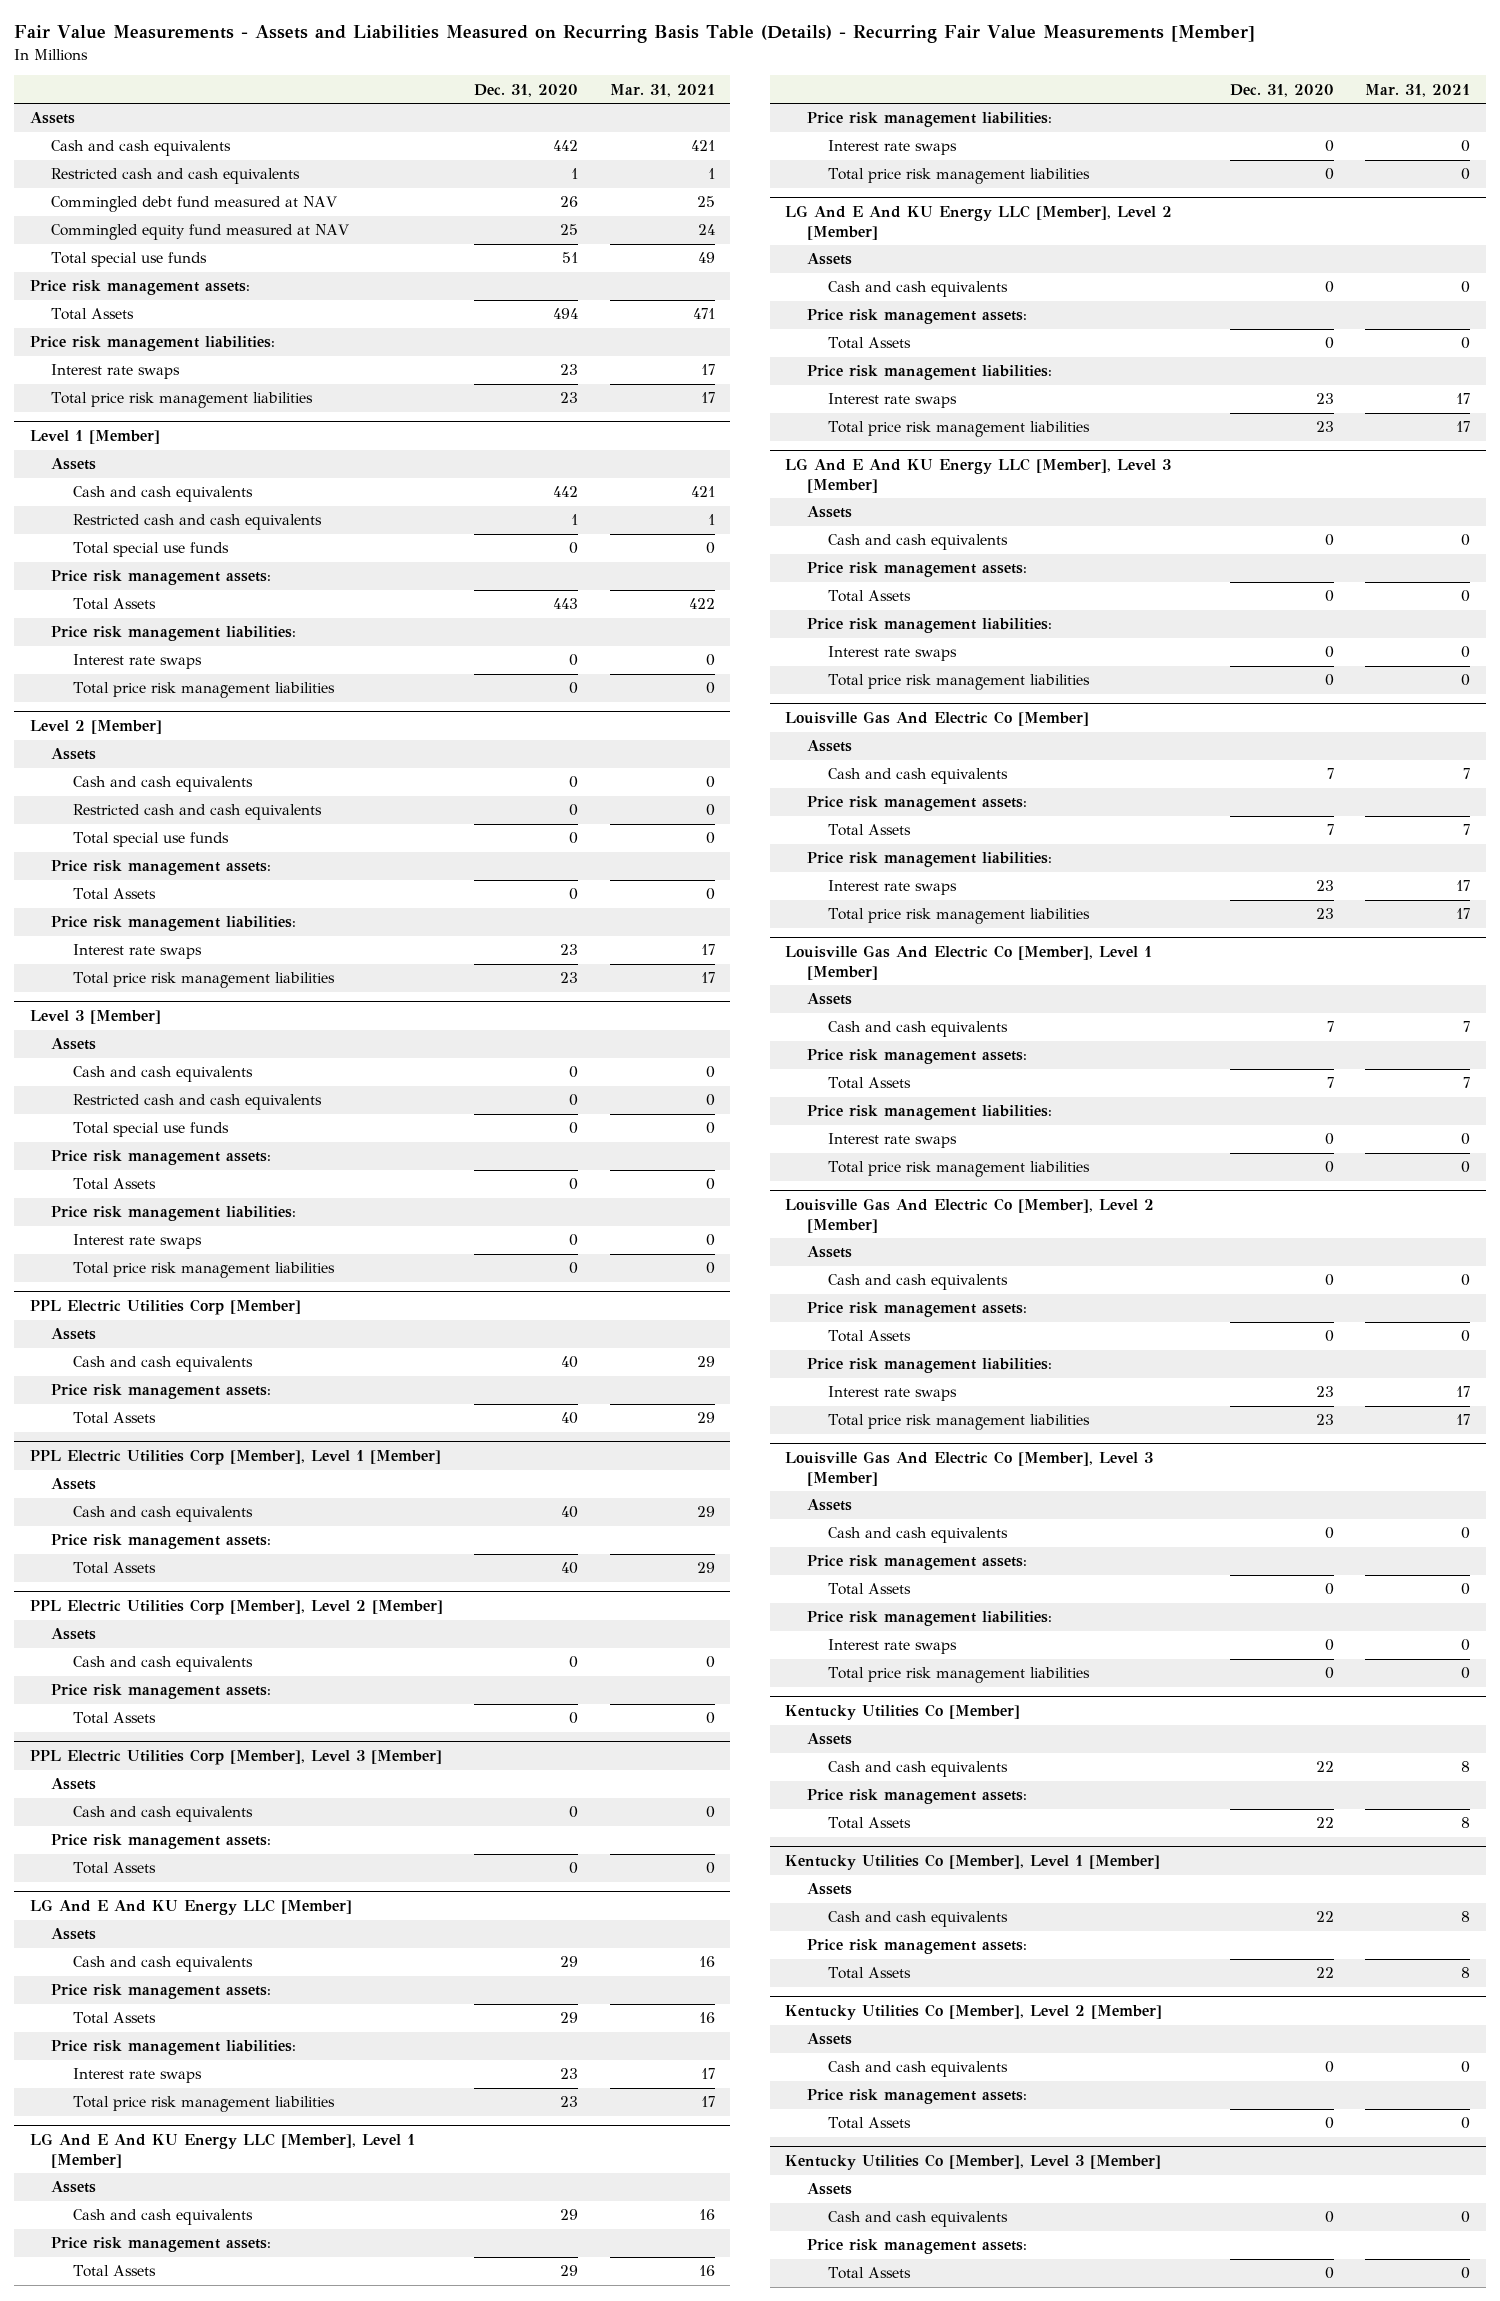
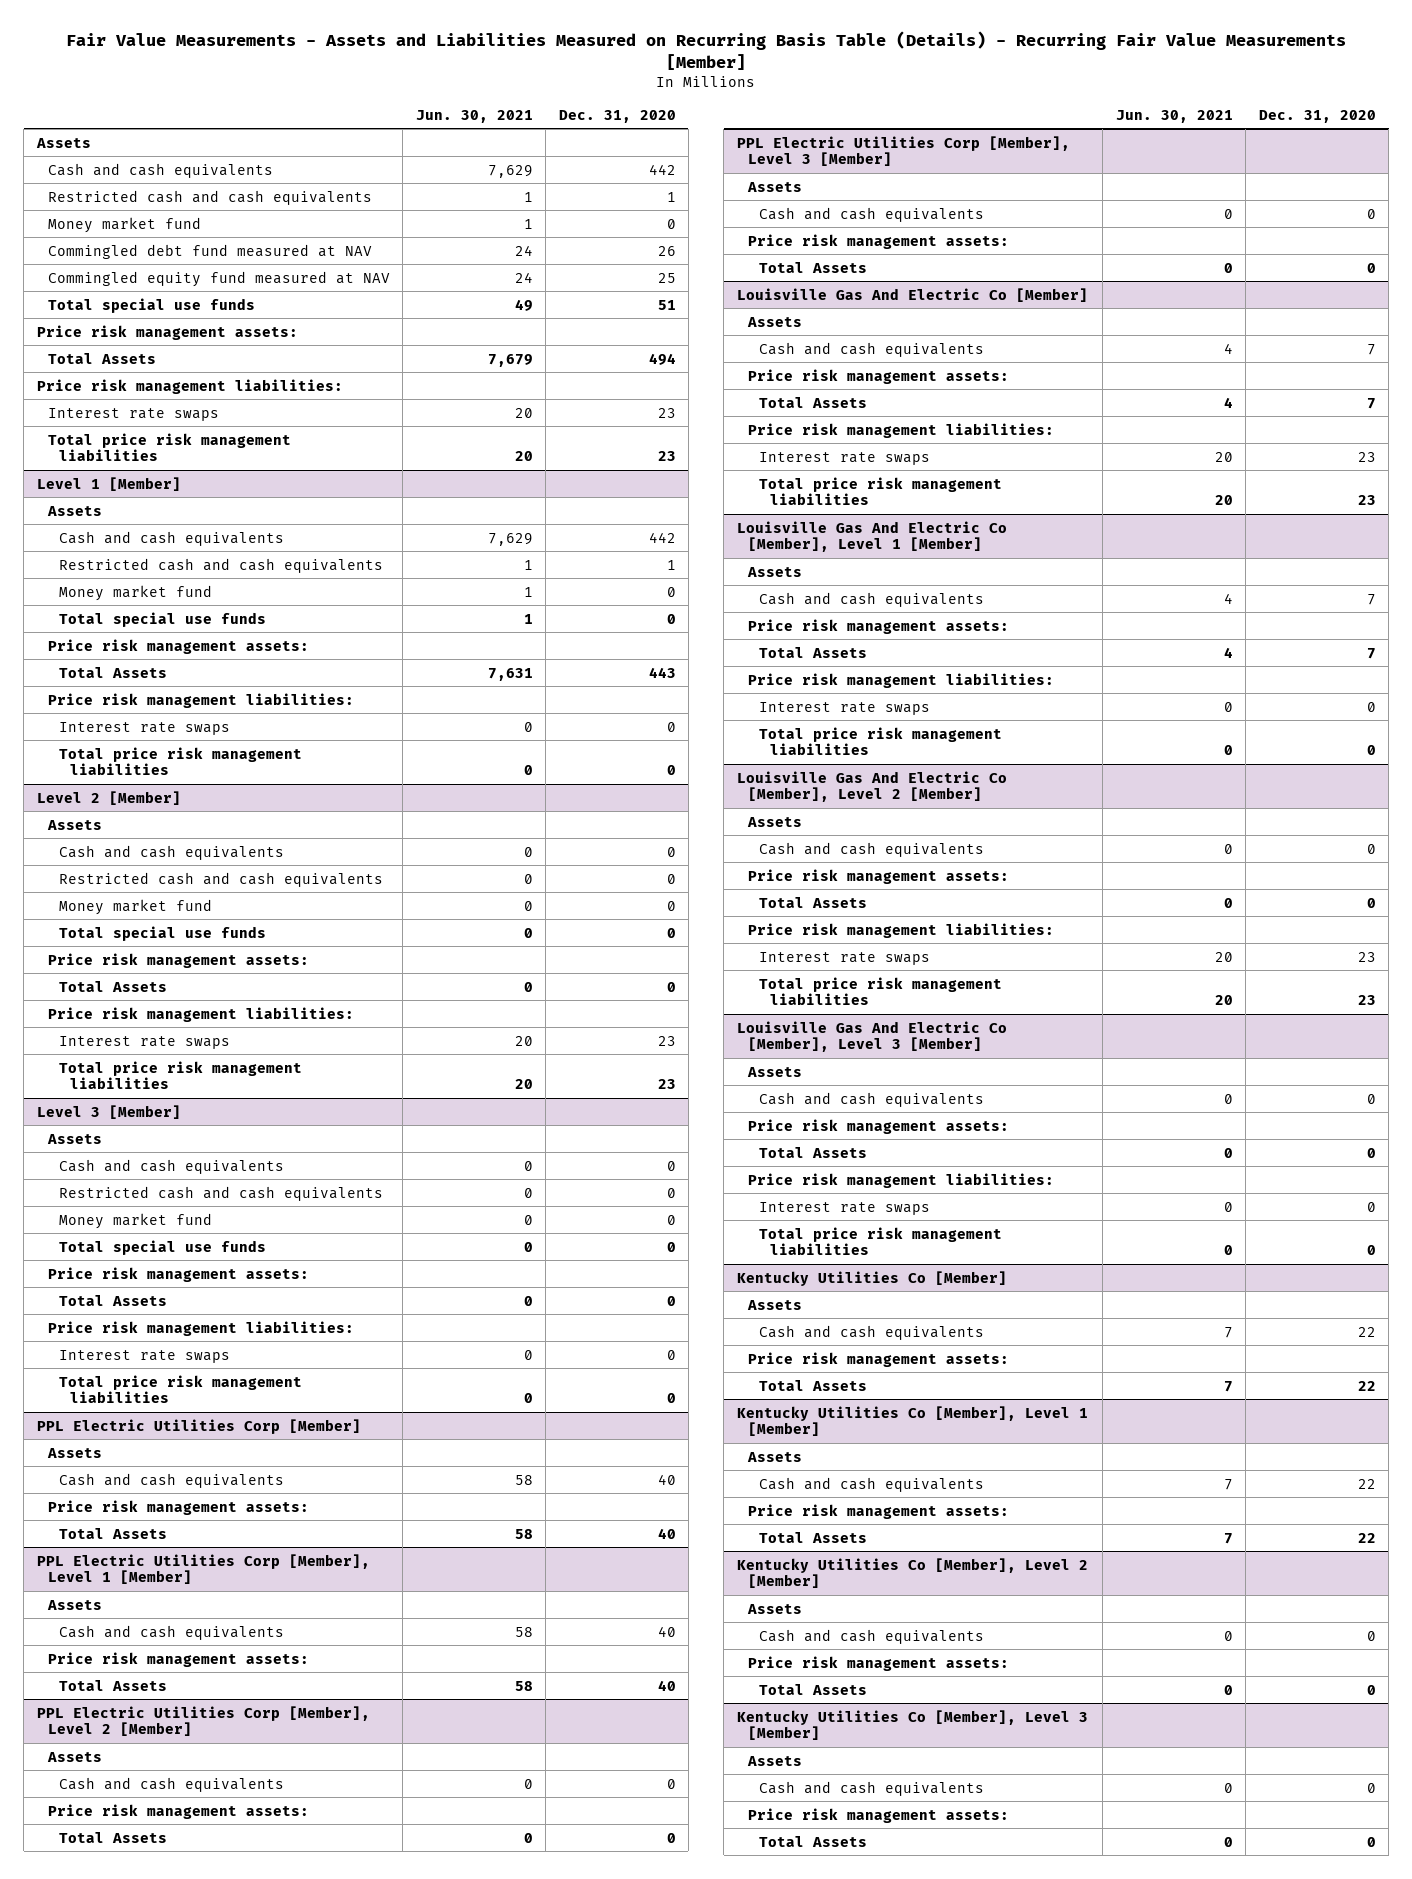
- | Dec. 31, 2020 | Mar. 31, 2021
+ | Jun. 30, 2021 | Dec. 31, 2020
+ Money market fund | 1 | 0
@ Level 1 [Member]
+ Money market fund | 1 | 0
@ Level 2 [Member]
+ Money market fund | 0 | 0
@ Level 3 [Member]
+ Money market fund | 0 | 0
- LG And E And KU Energy LLC [Member]
- Assets
- Cash and cash equivalents | 29 | 16
- Price risk management assets:
- Total Assets | 29 | 16
- Price risk management liabilities:
- Interest rate swaps | 23 | 17
- Total price risk management liabilities | 23 | 17
- LG And E And KU Energy LLC [Member], Level 1 [Member]
- Assets
- Cash and cash equivalents | 29 | 16
- Price risk management assets:
- Total Assets | 29 | 16
- Price risk management liabilities:
- Interest rate swaps | 0 | 0
- Total price risk management liabilities | 0 | 0
- LG And E And KU Energy LLC [Member], Level 2 [Member]
- Assets
- Cash and cash equivalents | 0 | 0
- Price risk management assets:
- Total Assets | 0 | 0
- Price risk management liabilities:
- Interest rate swaps | 23 | 17
- Total price risk management liabilities | 23 | 17
- LG And E And KU Energy LLC [Member], Level 3 [Member]
- Assets
- Cash and cash equivalents | 0 | 0
- Price risk management assets:
- Total Assets | 0 | 0
- Price risk management liabilities:
- Interest rate swaps | 0 | 0
- Total price risk management liabilities | 0 | 0

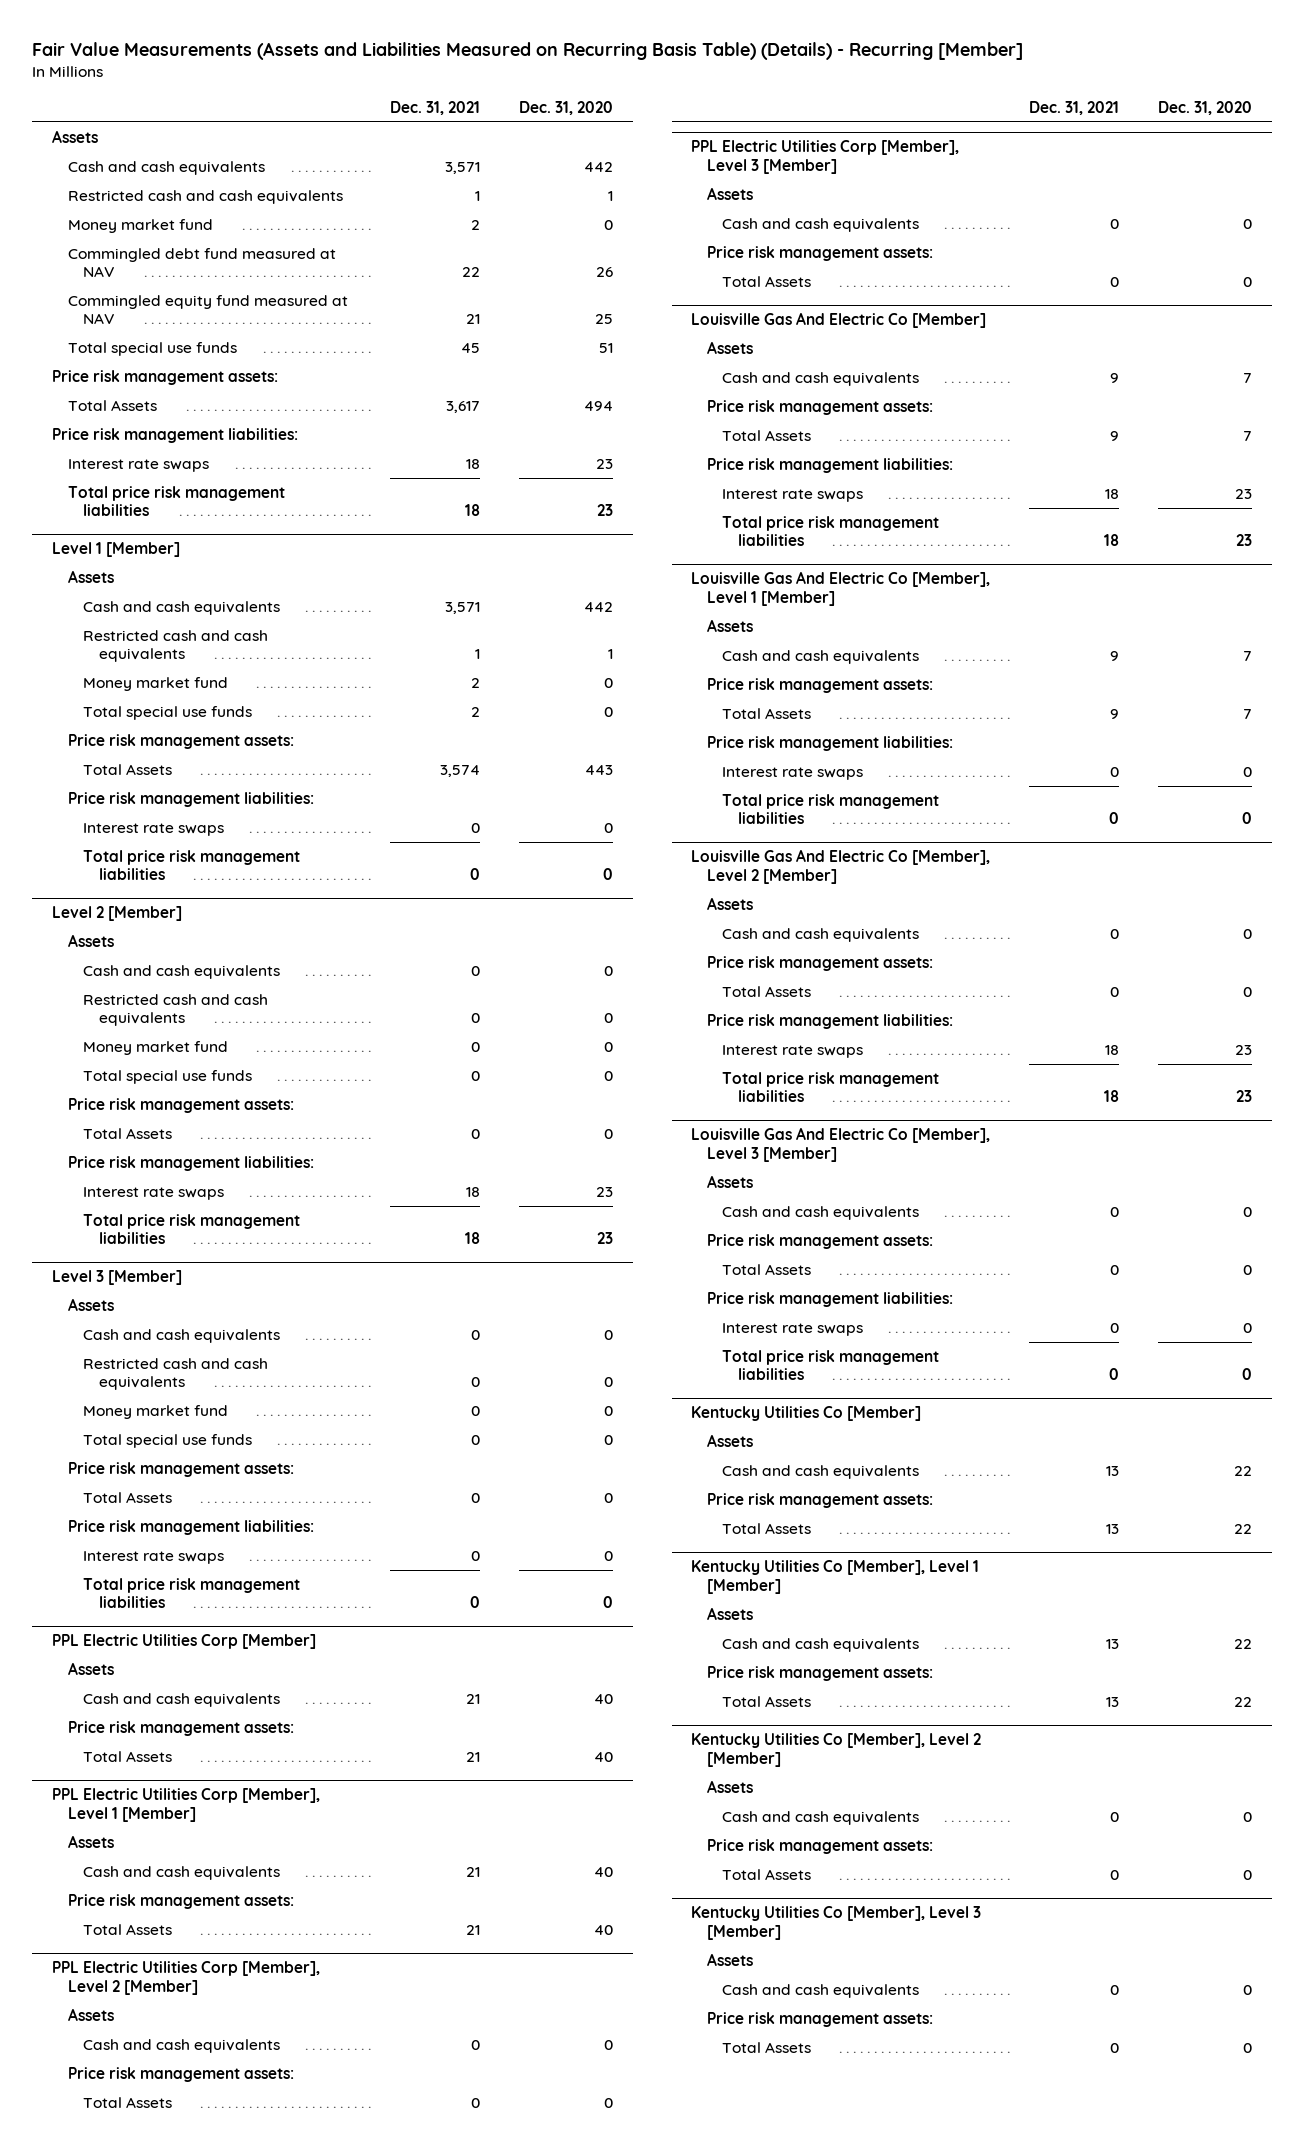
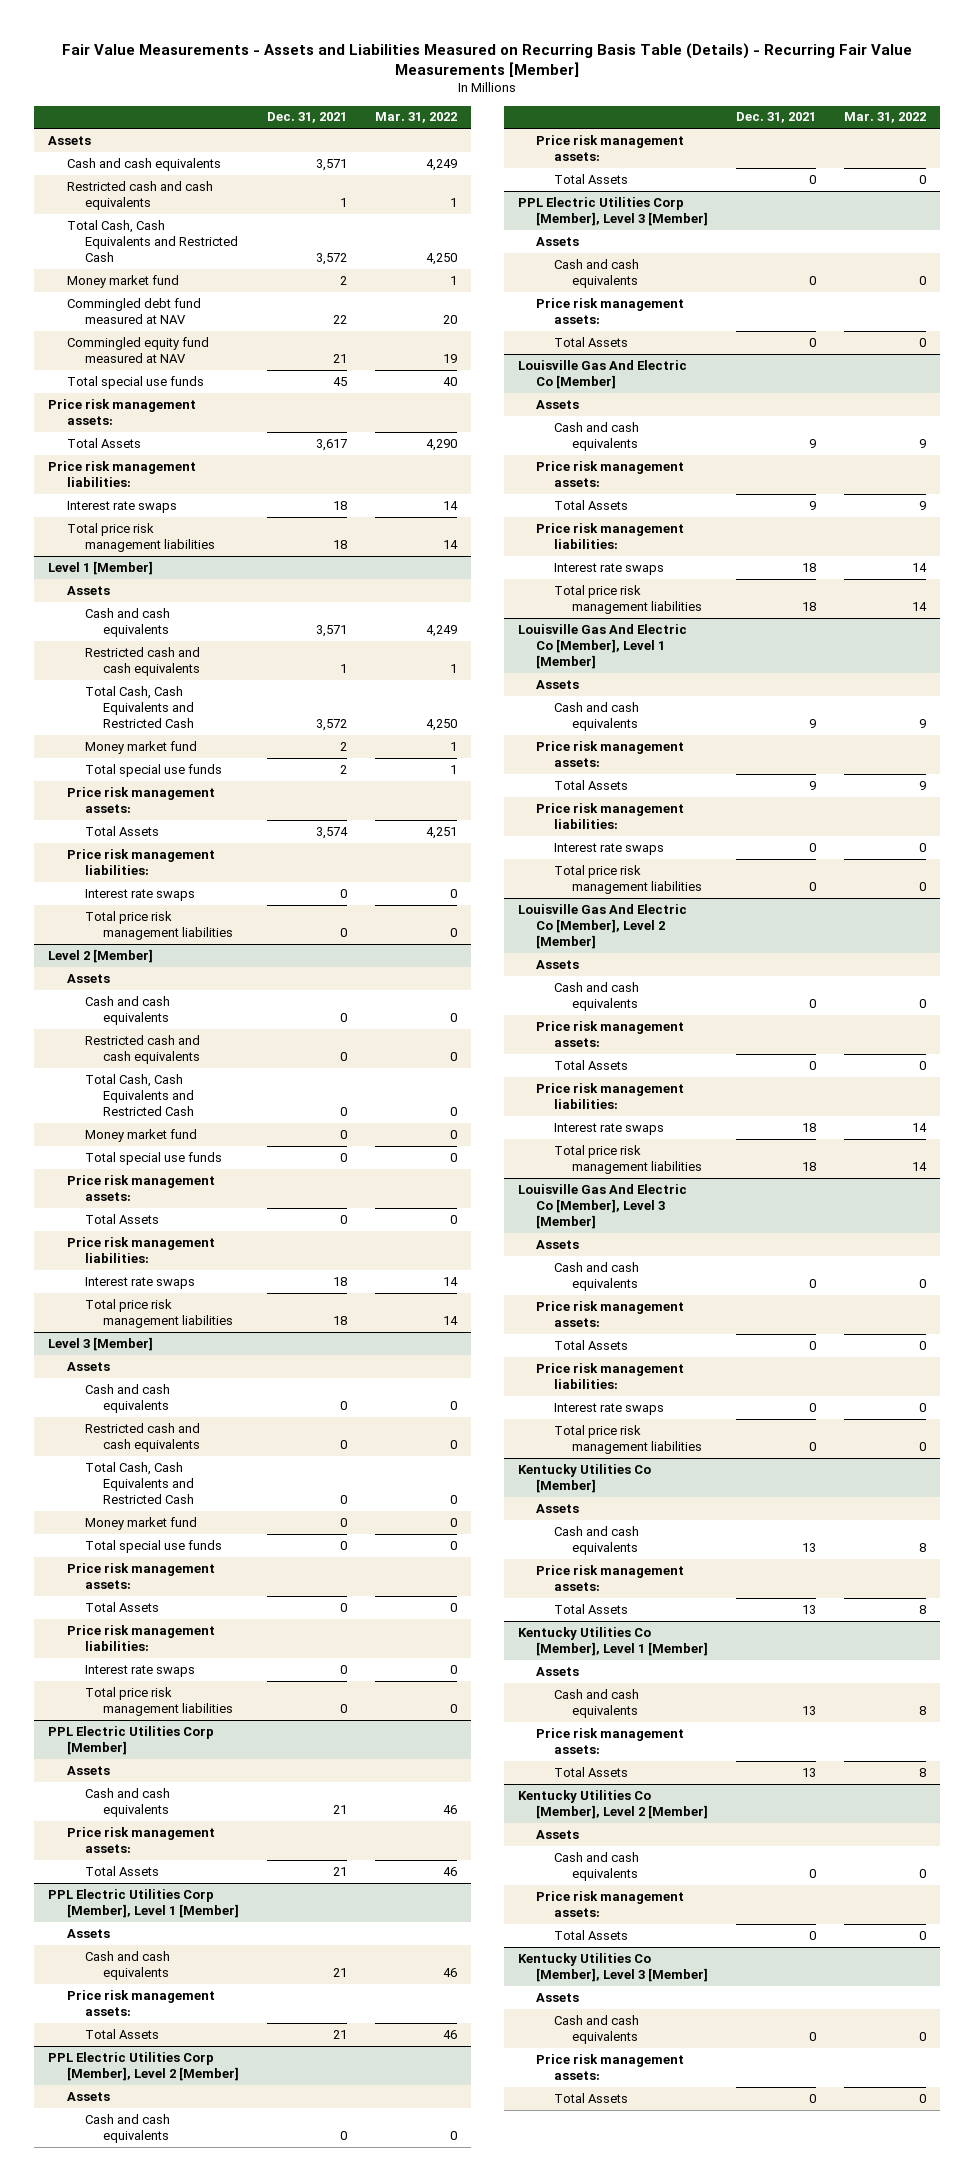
- Fair Value Measurements (Assets and Liabilities Measured on Recurring Basis Table) (Details) - Recurring [Member]
+ Fair Value Measurements - Assets and Liabilities Measured on Recurring Basis Table (Details) - Recurring Fair Value Measurements [Member]
- | Dec. 31, 2021 | Dec. 31, 2020
+ | Dec. 31, 2021 | Mar. 31, 2022
+ Total Cash, Cash Equivalents and Restricted Cash | 3,572 | 4,250
@ Level 1 [Member]
+ Total Cash, Cash Equivalents and Restricted Cash | 3,572 | 4,250
@ Level 2 [Member]
+ Total Cash, Cash Equivalents and Restricted Cash | 0 | 0
@ Level 3 [Member]
+ Total Cash, Cash Equivalents and Restricted Cash | 0 | 0

